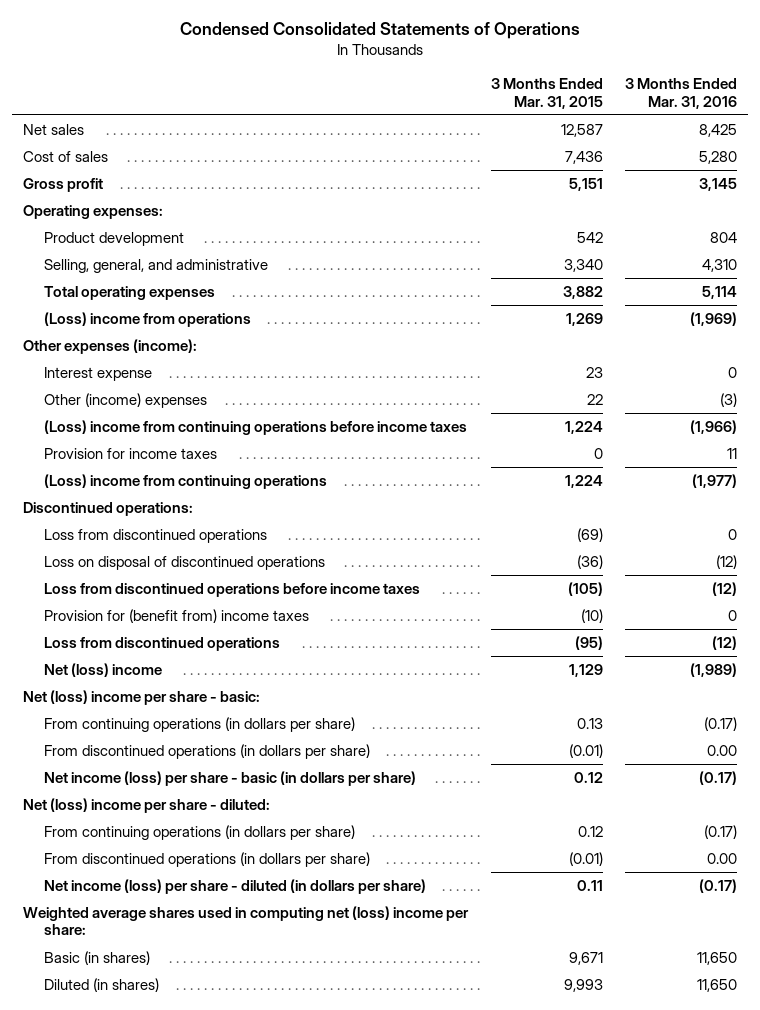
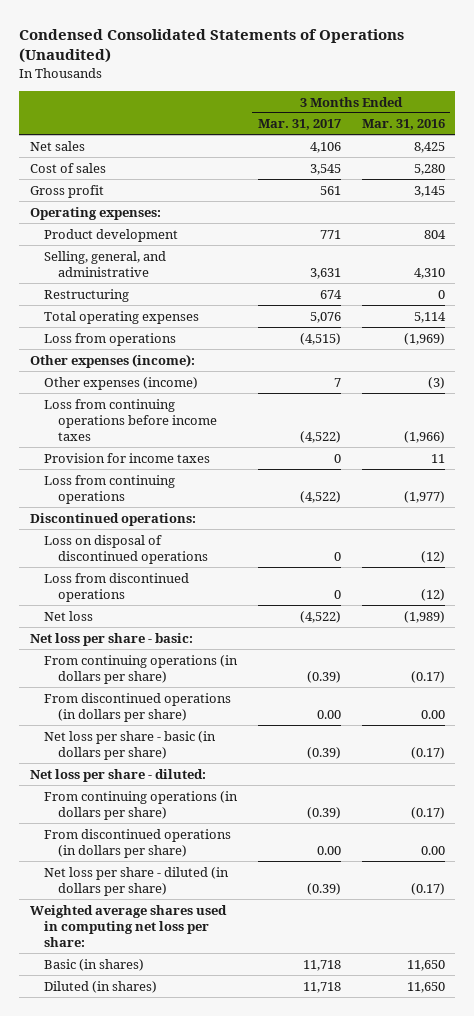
- Condensed Consolidated Statements of Operations
+ Condensed Consolidated Statements of Operations (Unaudited)
- | 3 Months Ended Mar. 31, 2015 | 3 Months Ended Mar. 31, 2016
+ | 3 Months Ended Mar. 31, 2017 | 3 Months Ended Mar. 31, 2016
+ Restructuring | 674 | 0
- (Loss) income from operations | 1,269 | (1,969)
+ Loss from operations | (4,515) | (1,969)
- Interest expense | 23 | 0
- Other (income) expenses | 22 | (3)
- (Loss) income from continuing operations before income taxes | 1,224 | (1,966)
+ Other expenses (income) | 7 | (3)
+ Loss from continuing operations before income taxes | (4,522) | (1,966)
- (Loss) income from continuing operations | 1,224 | (1,977)
+ Loss from continuing operations | (4,522) | (1,977)
- Loss from discontinued operations | (69) | 0
- Loss from discontinued operations before income taxes | (105) | (12)
- Provision for (benefit from) income taxes | (10) | 0
- Net (loss) income | 1,129 | (1,989)
- Net (loss) income per share - basic:
+ Net loss | (4,522) | (1,989)
+ Net loss per share - basic:
- Net income (loss) per share - basic (in dollars per share) | 0.12 | (0.17)
- Net (loss) income per share - diluted:
+ Net loss per share - basic (in dollars per share) | (0.39) | (0.17)
+ Net loss per share - diluted:
- Net income (loss) per share - diluted (in dollars per share) | 0.11 | (0.17)
- Weighted average shares used in computing net (loss) income per share:
+ Net loss per share - diluted (in dollars per share) | (0.39) | (0.17)
+ Weighted average shares used in computing net loss per share:

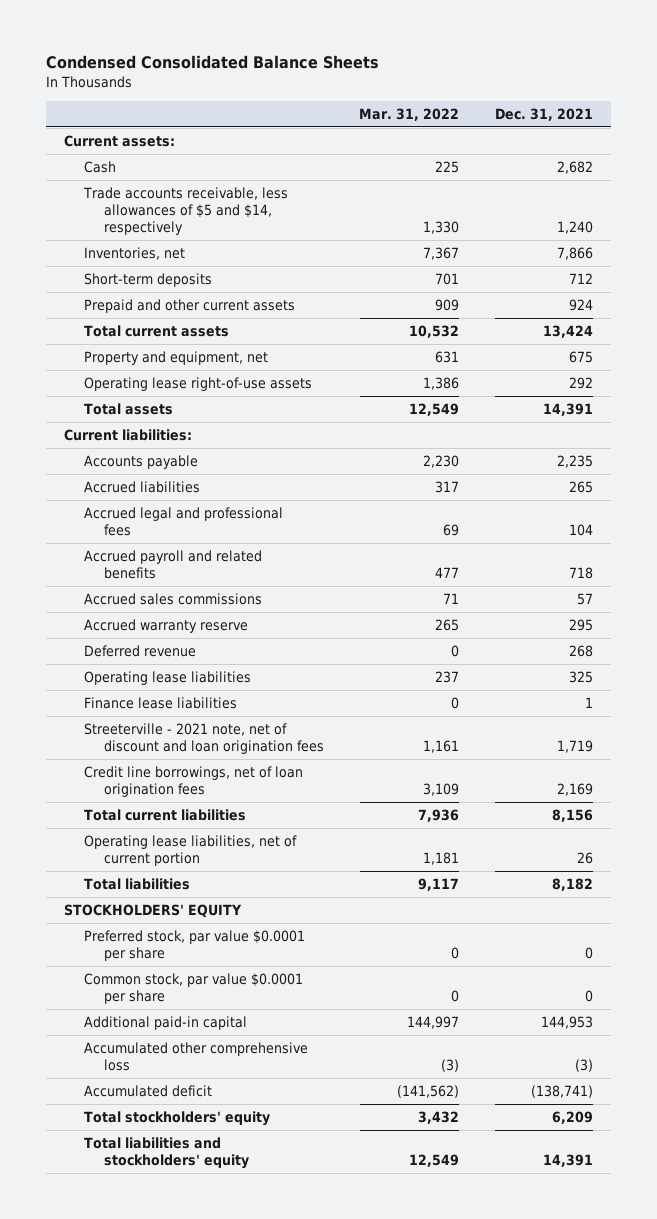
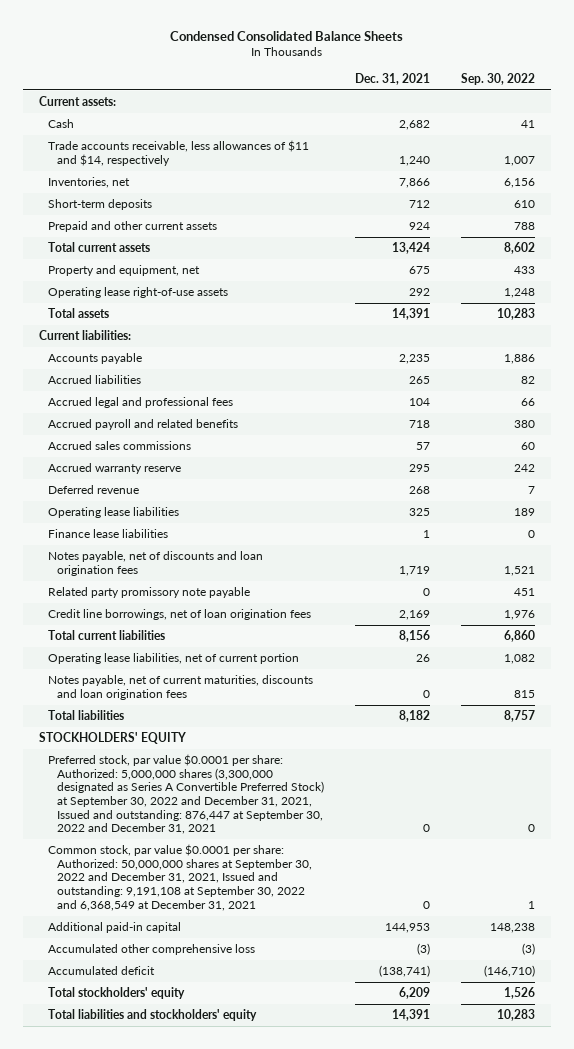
- | Mar. 31, 2022 | Dec. 31, 2021
+ | Dec. 31, 2021 | Sep. 30, 2022
- Trade accounts receivable, less allowances of $5 and $14, respectively | 1,330 | 1,240
+ Trade accounts receivable, less allowances of $11 and $14, respectively | 1,240 | 1,007
- Streeterville - 2021 note, net of discount and loan origination fees | 1,161 | 1,719
+ Notes payable, net of discounts and loan origination fees | 1,719 | 1,521
+ Related party promissory note payable | 0 | 451
+ Notes payable, net of current maturities, discounts and loan origination fees | 0 | 815
- Preferred stock, par value $0.0001 per share | 0 | 0
- Common stock, par value $0.0001 per share | 0 | 0
+ Preferred stock, par value $0.0001 per share: Authorized: 5,000,000 shares (3,300,000 designated as Series A Convertible Preferred Stock) at September 30, 2022 and December 31, 2021, Issued and outstanding: 876,447 at September 30, 2022 and December 31, 2021 | 0 | 0
+ Common stock, par value $0.0001 per share: Authorized: 50,000,000 shares at September 30, 2022 and December 31, 2021, Issued and outstanding: 9,191,108 at September 30, 2022 and 6,368,549 at December 31, 2021 | 0 | 1

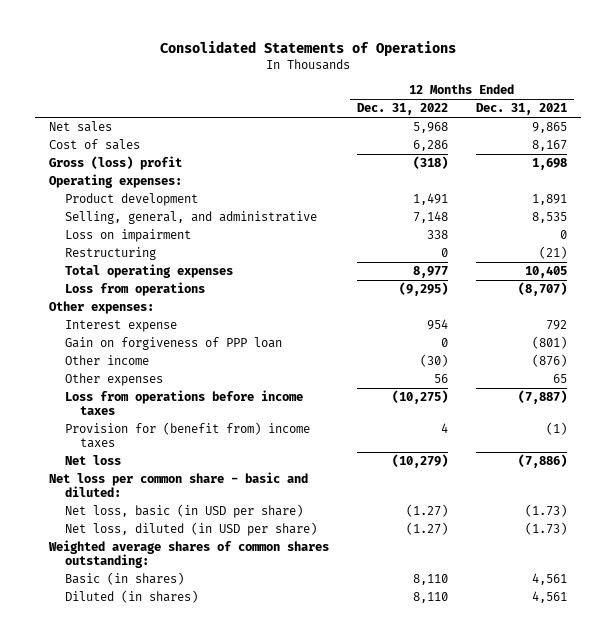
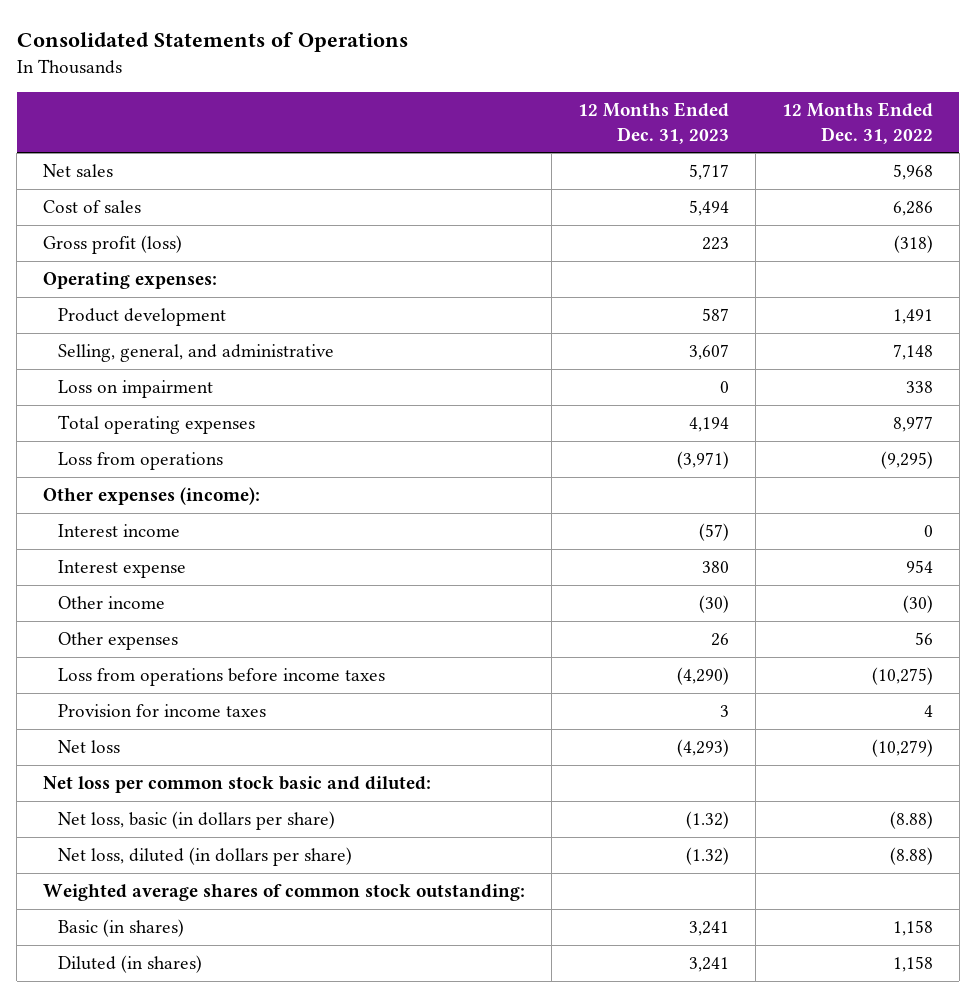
- | 12 Months Ended Dec. 31, 2022 | 12 Months Ended Dec. 31, 2021
+ | 12 Months Ended Dec. 31, 2023 | 12 Months Ended Dec. 31, 2022
- Gross (loss) profit | (318) | 1,698
+ Gross profit (loss) | 223 | (318)
- Restructuring | 0 | (21)
- Other expenses:
+ Other expenses (income):
+ Interest income | (57) | 0
- Gain on forgiveness of PPP loan | 0 | (801)
- Provision for (benefit from) income taxes | 4 | (1)
+ Provision for income taxes | 3 | 4
- Net loss per common share - basic and diluted:
- Net loss, basic (in USD per share) | (1.27) | (1.73)
- Net loss, diluted (in USD per share) | (1.27) | (1.73)
- Weighted average shares of common shares outstanding:
- Basic (in shares) | 8,110 | 4,561
- Diluted (in shares) | 8,110 | 4,561
+ Net loss per common stock basic and diluted:
+ Net loss, basic (in dollars per share) | (1.32) | (8.88)
+ Net loss, diluted (in dollars per share) | (1.32) | (8.88)
+ Weighted average shares of common stock outstanding:
+ Basic (in shares) | 3,241 | 1,158
+ Diluted (in shares) | 3,241 | 1,158

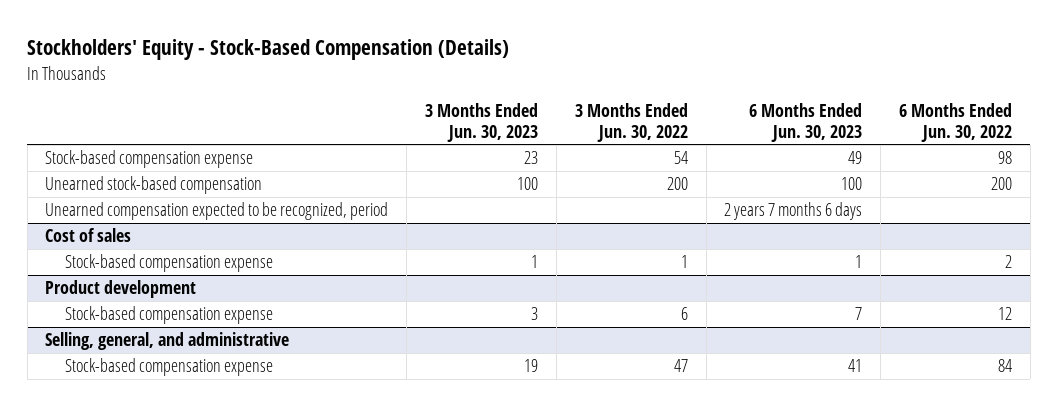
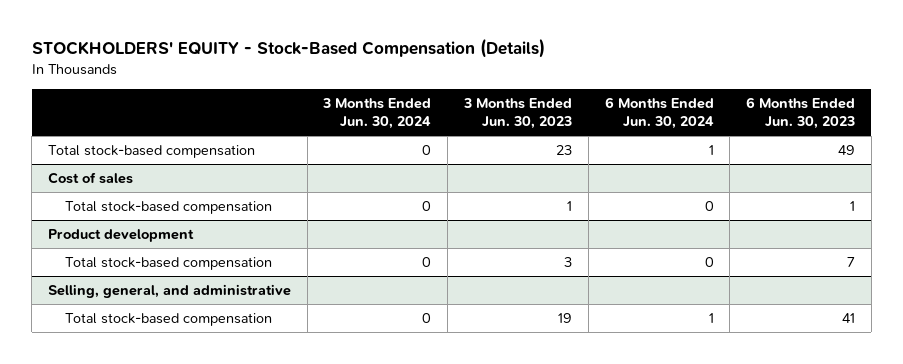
- Stockholders' Equity - Stock-Based Compensation (Details)
+ STOCKHOLDERS' EQUITY - Stock-Based Compensation (Details)
- | 3 Months Ended Jun. 30, 2023 | 3 Months Ended Jun. 30, 2022 | 6 Months Ended Jun. 30, 2023 | 6 Months Ended Jun. 30, 2022
+ | 3 Months Ended Jun. 30, 2024 | 3 Months Ended Jun. 30, 2023 | 6 Months Ended Jun. 30, 2024 | 6 Months Ended Jun. 30, 2023
- Stock-based compensation expense | 23 | 54 | 49 | 98
- Unearned stock-based compensation | 100 | 200 | 100 | 200
- Unearned compensation expected to be recognized, period | | | 2 years 7 months 6 days |
+ Total stock-based compensation | 0 | 23 | 1 | 49
@ Cost of sales
- Stock-based compensation expense | 1 | 1 | 1 | 2
+ Total stock-based compensation | 0 | 1 | 0 | 1
@ Product development
- Stock-based compensation expense | 3 | 6 | 7 | 12
+ Total stock-based compensation | 0 | 3 | 0 | 7
@ Selling, general, and administrative
- Stock-based compensation expense | 19 | 47 | 41 | 84
+ Total stock-based compensation | 0 | 19 | 1 | 41

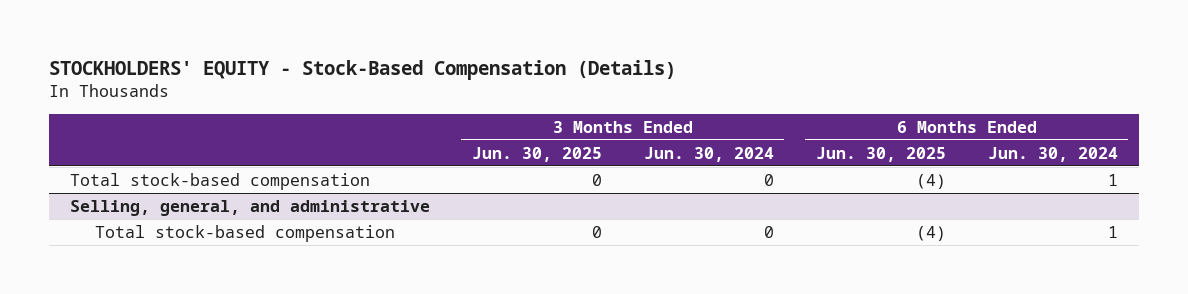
- | 3 Months Ended Jun. 30, 2024 | 3 Months Ended Jun. 30, 2023 | 6 Months Ended Jun. 30, 2024 | 6 Months Ended Jun. 30, 2023
+ | 3 Months Ended Jun. 30, 2025 | 3 Months Ended Jun. 30, 2024 | 6 Months Ended Jun. 30, 2025 | 6 Months Ended Jun. 30, 2024
- Cost of sales
- Total stock-based compensation | 0 | 1 | 0 | 1
- Product development
- Total stock-based compensation | 0 | 3 | 0 | 7

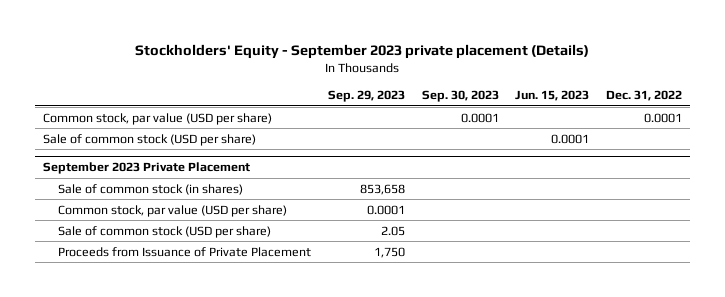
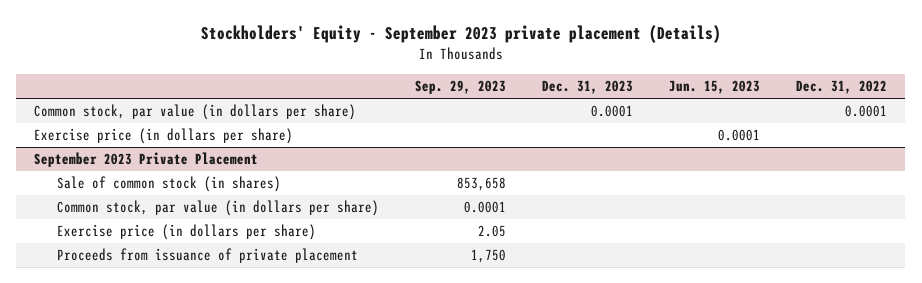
- | Sep. 29, 2023 | Sep. 30, 2023 | Jun. 15, 2023 | Dec. 31, 2022
+ | Sep. 29, 2023 | Dec. 31, 2023 | Jun. 15, 2023 | Dec. 31, 2022
- Common stock, par value (USD per share) | | 0.0001 | | 0.0001
- Sale of common stock (USD per share) | | | 0.0001 |
+ Common stock, par value (in dollars per share) | | 0.0001 | | 0.0001
+ Exercise price (in dollars per share) | | | 0.0001 |
@ September 2023 Private Placement
- Common stock, par value (USD per share) | 0.0001 | | |
- Sale of common stock (USD per share) | 2.05 | | |
- Proceeds from Issuance of Private Placement | 1,750 | | |
+ Common stock, par value (in dollars per share) | 0.0001 | | |
+ Exercise price (in dollars per share) | 2.05 | | |
+ Proceeds from issuance of private placement | 1,750 | | |

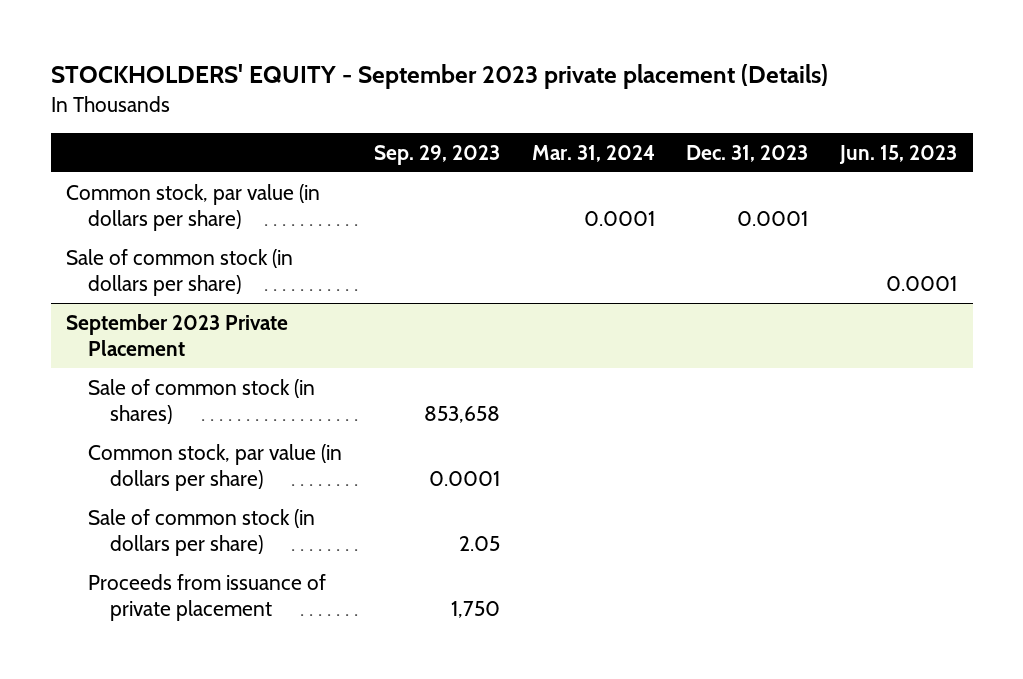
- Stockholders' Equity - September 2023 private placement (Details)
+ STOCKHOLDERS' EQUITY - September 2023 private placement (Details)
- | Sep. 29, 2023 | Dec. 31, 2023 | Jun. 15, 2023 | Dec. 31, 2022
+ | Sep. 29, 2023 | Mar. 31, 2024 | Dec. 31, 2023 | Jun. 15, 2023
- Exercise price (in dollars per share) | | | 0.0001 |
+ Sale of common stock (in dollars per share) | | | | 0.0001
@ September 2023 Private Placement
- Exercise price (in dollars per share) | 2.05 | | |
+ Sale of common stock (in dollars per share) | 2.05 | | |

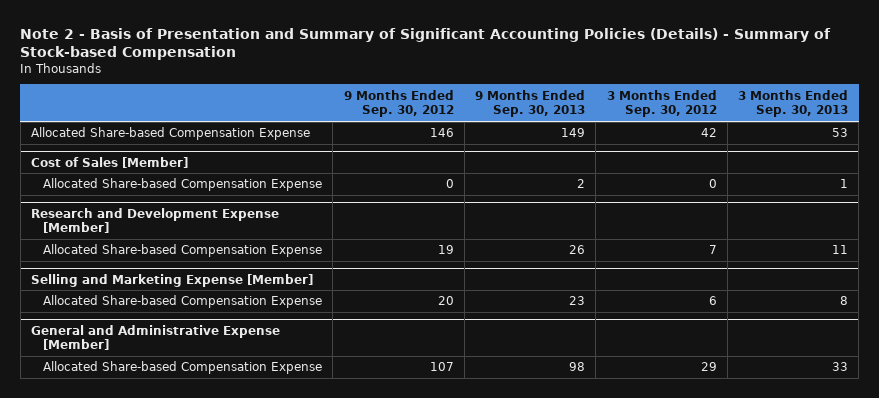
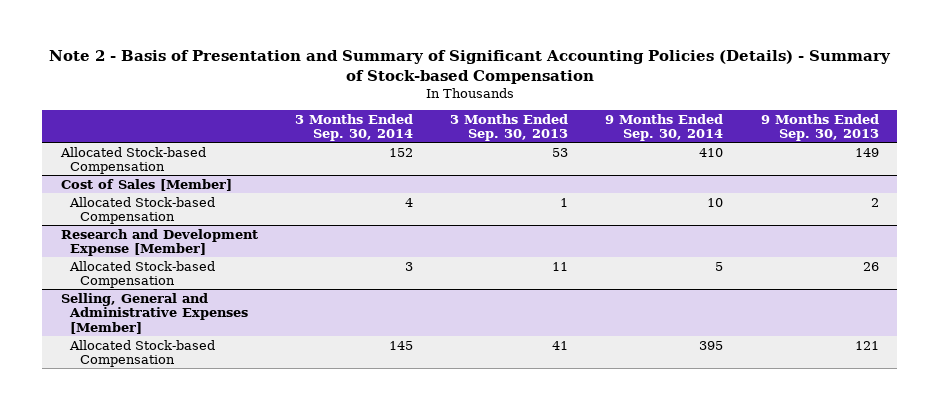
- | 9 Months Ended Sep. 30, 2012 | 9 Months Ended Sep. 30, 2013 | 3 Months Ended Sep. 30, 2012 | 3 Months Ended Sep. 30, 2013
+ | 3 Months Ended Sep. 30, 2014 | 3 Months Ended Sep. 30, 2013 | 9 Months Ended Sep. 30, 2014 | 9 Months Ended Sep. 30, 2013
- Allocated Share-based Compensation Expense | 146 | 149 | 42 | 53
+ Allocated Stock-based Compensation | 152 | 53 | 410 | 149
@ Cost of Sales [Member]
- Allocated Share-based Compensation Expense | 0 | 2 | 0 | 1
+ Allocated Stock-based Compensation | 4 | 1 | 10 | 2
@ Research and Development Expense [Member]
- Allocated Share-based Compensation Expense | 19 | 26 | 7 | 11
- Selling and Marketing Expense [Member]
- Allocated Share-based Compensation Expense | 20 | 23 | 6 | 8
- General and Administrative Expense [Member]
- Allocated Share-based Compensation Expense | 107 | 98 | 29 | 33
@ Research and Development Expense [Member]
+ Allocated Stock-based Compensation | 3 | 11 | 5 | 26
+ Selling, General and Administrative Expenses [Member]
+ Allocated Stock-based Compensation | 145 | 41 | 395 | 121

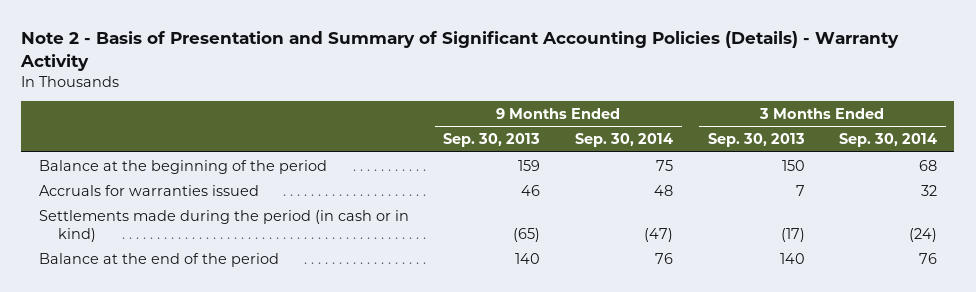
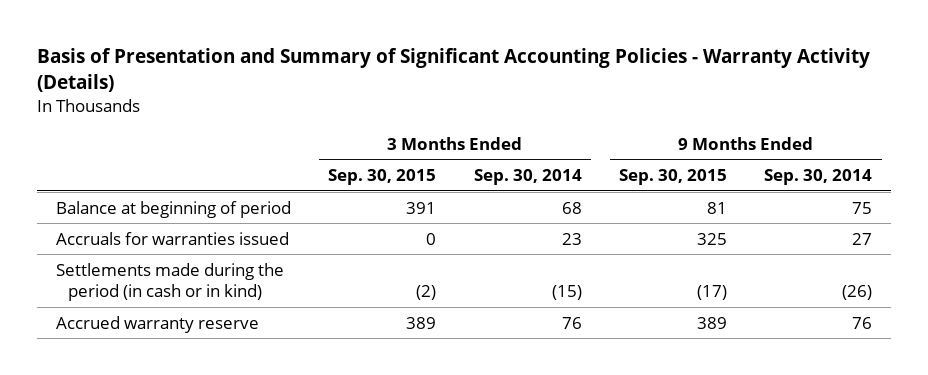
- Note 2 - Basis of Presentation and Summary of Significant Accounting Policies (Details) - Warranty Activity
+ Basis of Presentation and Summary of Significant Accounting Policies - Warranty Activity (Details)
- | 9 Months Ended Sep. 30, 2013 | 9 Months Ended Sep. 30, 2014 | 3 Months Ended Sep. 30, 2013 | 3 Months Ended Sep. 30, 2014
+ | 3 Months Ended Sep. 30, 2015 | 3 Months Ended Sep. 30, 2014 | 9 Months Ended Sep. 30, 2015 | 9 Months Ended Sep. 30, 2014
- Balance at the beginning of the period | 159 | 75 | 150 | 68
- Accruals for warranties issued | 46 | 48 | 7 | 32
- Settlements made during the period (in cash or in kind) | (65) | (47) | (17) | (24)
- Balance at the end of the period | 140 | 76 | 140 | 76
+ Balance at beginning of period | 391 | 68 | 81 | 75
+ Accruals for warranties issued | 0 | 23 | 325 | 27
+ Settlements made during the period (in cash or in kind) | (2) | (15) | (17) | (26)
+ Accrued warranty reserve | 389 | 76 | 389 | 76

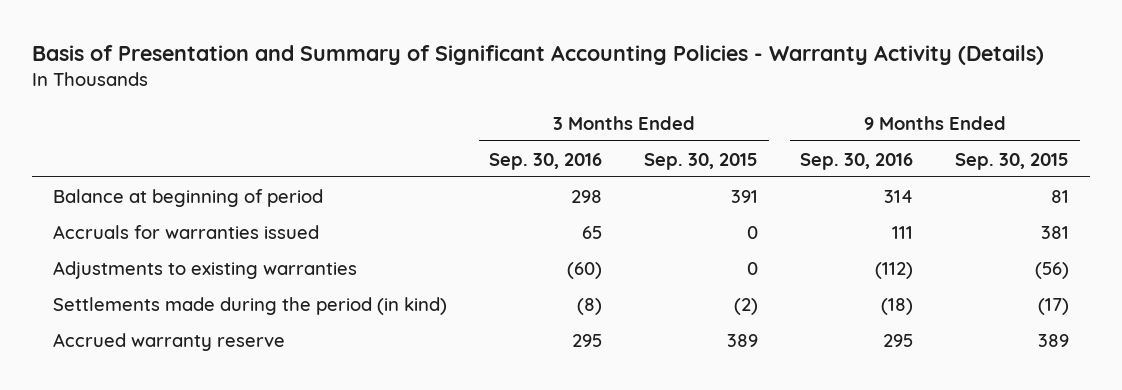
- | 3 Months Ended Sep. 30, 2015 | 3 Months Ended Sep. 30, 2014 | 9 Months Ended Sep. 30, 2015 | 9 Months Ended Sep. 30, 2014
+ | 3 Months Ended Sep. 30, 2016 | 3 Months Ended Sep. 30, 2015 | 9 Months Ended Sep. 30, 2016 | 9 Months Ended Sep. 30, 2015
- Accruals for warranties issued | 0 | 23 | 325 | 27
- Settlements made during the period (in cash or in kind) | (2) | (15) | (17) | (26)
+ Accruals for warranties issued | 65 | 0 | 111 | 381
+ Adjustments to existing warranties | (60) | 0 | (112) | (56)
+ Settlements made during the period (in kind) | (8) | (2) | (18) | (17)

